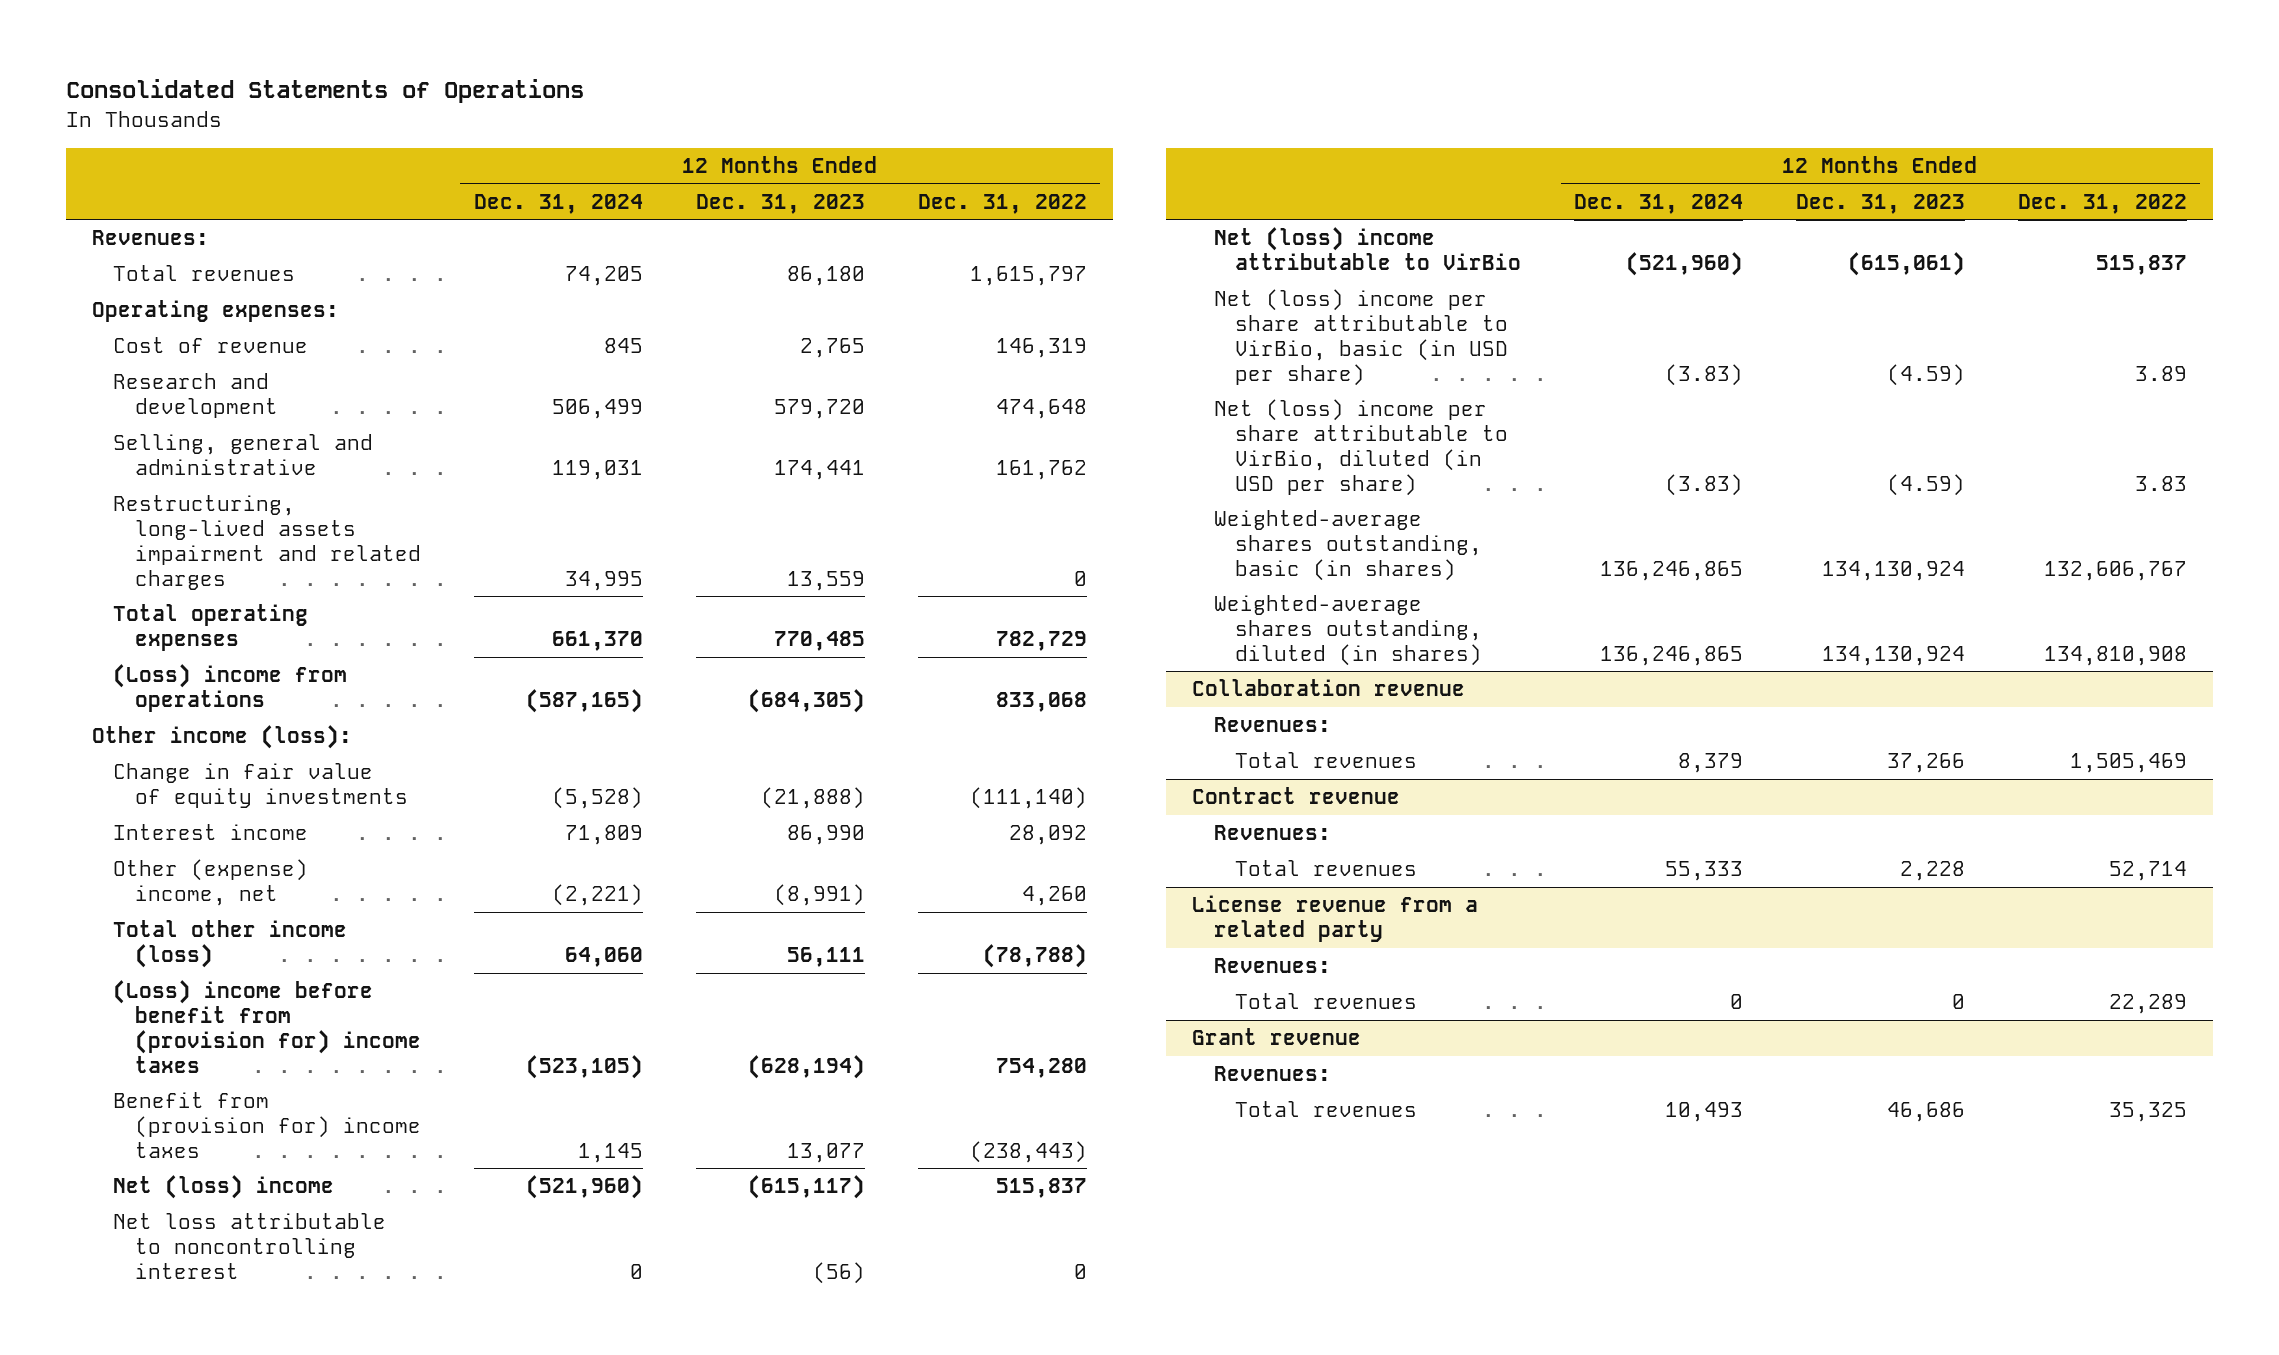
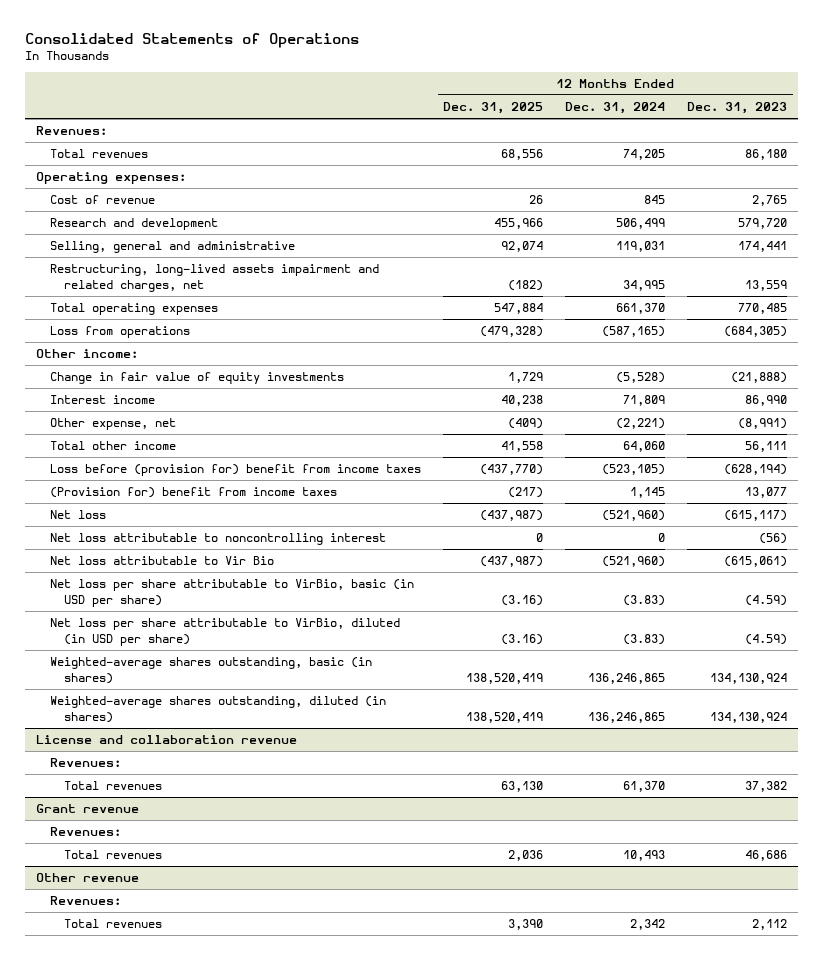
- | 12 Months Ended Dec. 31, 2024 | 12 Months Ended Dec. 31, 2023 | 12 Months Ended Dec. 31, 2022
+ | 12 Months Ended Dec. 31, 2025 | 12 Months Ended Dec. 31, 2024 | 12 Months Ended Dec. 31, 2023
- Restructuring, long-lived assets impairment and related charges | 34,995 | 13,559 | 0
+ Restructuring, long-lived assets impairment and related charges, net | (182) | 34,995 | 13,559
- (Loss) income from operations | (587,165) | (684,305) | 833,068
- Other income (loss):
+ Loss from operations | (479,328) | (587,165) | (684,305)
+ Other income:
- Other (expense) income, net | (2,221) | (8,991) | 4,260
- Total other income (loss) | 64,060 | 56,111 | (78,788)
- (Loss) income before benefit from (provision for) income taxes | (523,105) | (628,194) | 754,280
- Benefit from (provision for) income taxes | 1,145 | 13,077 | (238,443)
- Net (loss) income | (521,960) | (615,117) | 515,837
+ Other expense, net | (409) | (2,221) | (8,991)
+ Total other income | 41,558 | 64,060 | 56,111
+ Loss before (provision for) benefit from income taxes | (437,770) | (523,105) | (628,194)
+ (Provision for) benefit from income taxes | (217) | 1,145 | 13,077
+ Net loss | (437,987) | (521,960) | (615,117)
- Net (loss) income attributable to VirBio | (521,960) | (615,061) | 515,837
- Net (loss) income per share attributable to VirBio, basic (in USD per share) | (3.83) | (4.59) | 3.89
- Net (loss) income per share attributable to VirBio, diluted (in USD per share) | (3.83) | (4.59) | 3.83
+ Net loss attributable to Vir Bio | (437,987) | (521,960) | (615,061)
+ Net loss per share attributable to VirBio, basic (in USD per share) | (3.16) | (3.83) | (4.59)
+ Net loss per share attributable to VirBio, diluted (in USD per share) | (3.16) | (3.83) | (4.59)
- Collaboration revenue
- Revenues:
- Total revenues | 8,379 | 37,266 | 1,505,469
- Contract revenue
- Revenues:
- Total revenues | 55,333 | 2,228 | 52,714
- License revenue from a related party
+ License and collaboration revenue
- Total revenues | 0 | 0 | 22,289
+ Total revenues | 63,130 | 61,370 | 37,382
+ Other revenue
+ Revenues:
+ Total revenues | 3,390 | 2,342 | 2,112

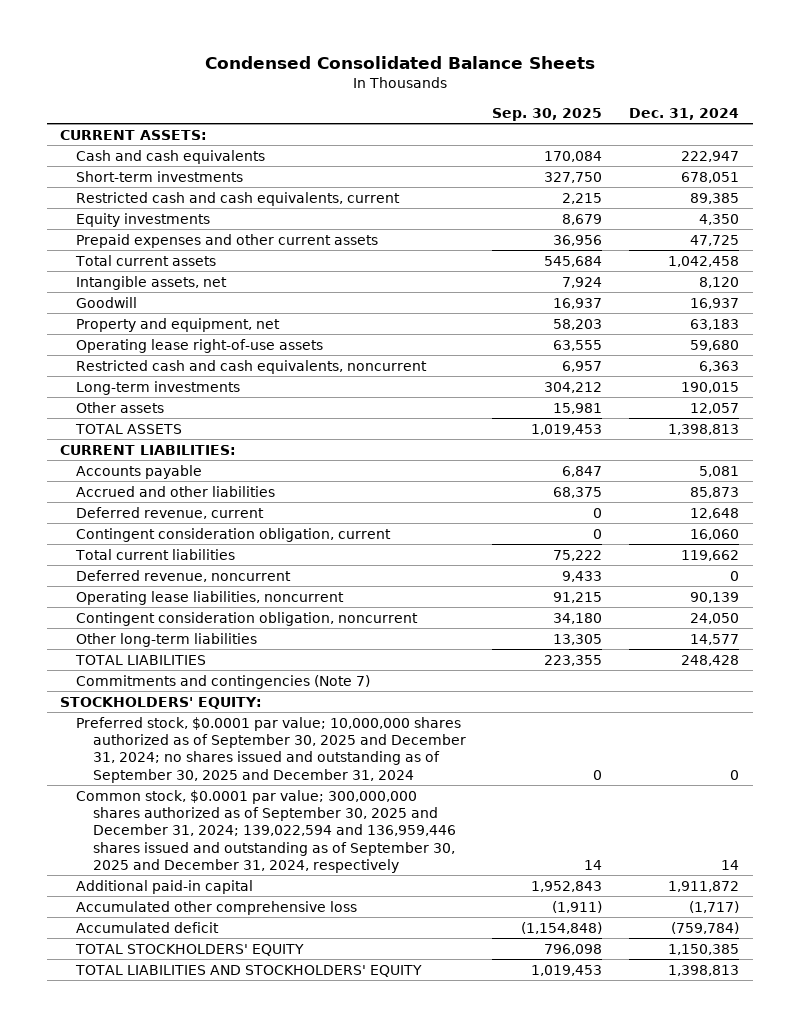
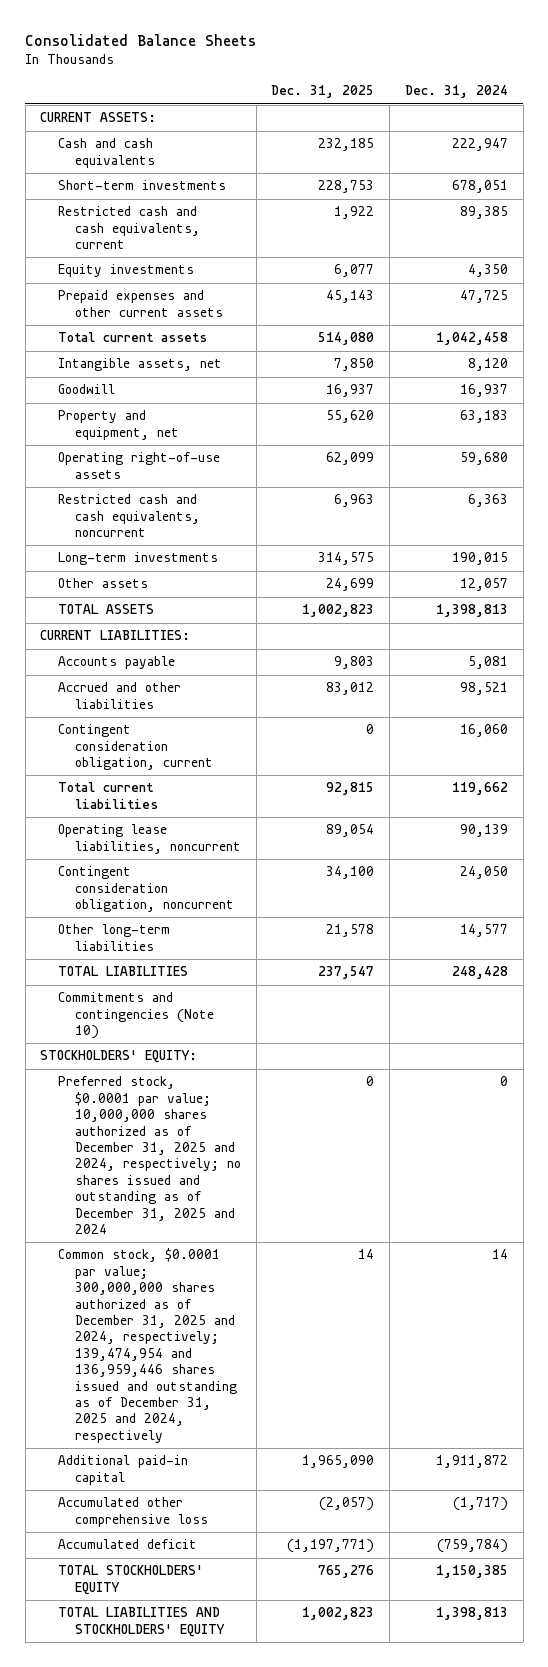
- Condensed Consolidated Balance Sheets
+ Consolidated Balance Sheets
- | Sep. 30, 2025 | Dec. 31, 2024
+ | Dec. 31, 2025 | Dec. 31, 2024
- Operating lease right-of-use assets | 63,555 | 59,680
+ Operating right-of-use assets | 62,099 | 59,680
- Accrued and other liabilities | 68,375 | 85,873
- Deferred revenue, current | 0 | 12,648
+ Accrued and other liabilities | 83,012 | 98,521
- Deferred revenue, noncurrent | 9,433 | 0
- Commitments and contingencies (Note 7)
+ Commitments and contingencies (Note 10)
- Preferred stock, $0.0001 par value; 10,000,000 shares authorized as of September 30, 2025 and December 31, 2024; no shares issued and outstanding as of September 30, 2025 and December 31, 2024 | 0 | 0
- Common stock, $0.0001 par value; 300,000,000 shares authorized as of September 30, 2025 and December 31, 2024; 139,022,594 and 136,959,446 shares issued and outstanding as of September 30, 2025 and December 31, 2024, respectively | 14 | 14
+ Preferred stock, $0.0001 par value; 10,000,000 shares authorized as of December 31, 2025 and 2024, respectively; no shares issued and outstanding as of December 31, 2025 and 2024 | 0 | 0
+ Common stock, $0.0001 par value; 300,000,000 shares authorized as of December 31, 2025 and 2024, respectively; 139,474,954 and 136,959,446 shares issued and outstanding as of December 31, 2025 and 2024, respectively | 14 | 14

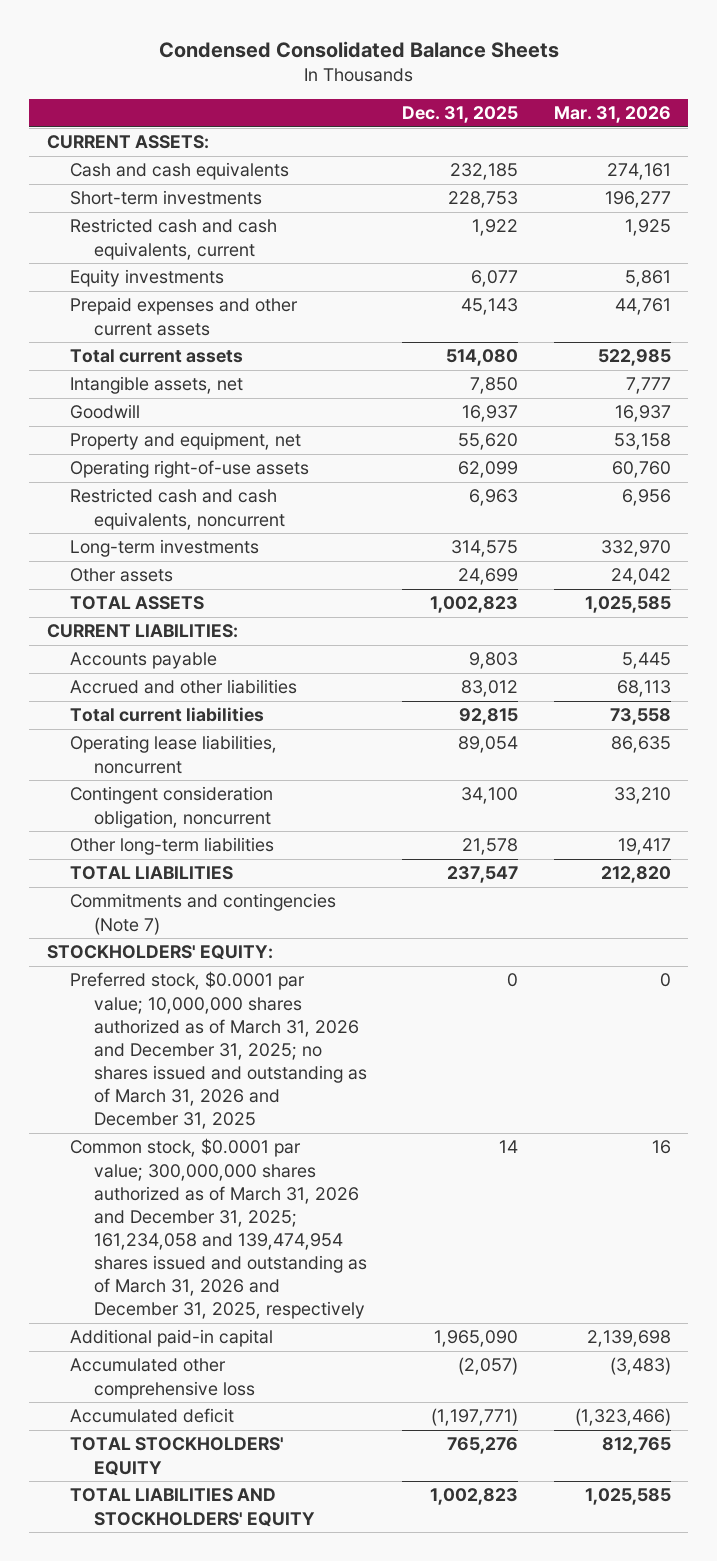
- Consolidated Balance Sheets
+ Condensed Consolidated Balance Sheets
- | Dec. 31, 2025 | Dec. 31, 2024
+ | Dec. 31, 2025 | Mar. 31, 2026
- Contingent consideration obligation, current | 0 | 16,060
- Commitments and contingencies (Note 10)
+ Commitments and contingencies (Note 7)
- Preferred stock, $0.0001 par value; 10,000,000 shares authorized as of December 31, 2025 and 2024, respectively; no shares issued and outstanding as of December 31, 2025 and 2024 | 0 | 0
- Common stock, $0.0001 par value; 300,000,000 shares authorized as of December 31, 2025 and 2024, respectively; 139,474,954 and 136,959,446 shares issued and outstanding as of December 31, 2025 and 2024, respectively | 14 | 14
+ Preferred stock, $0.0001 par value; 10,000,000 shares authorized as of March 31, 2026 and December 31, 2025; no shares issued and outstanding as of March 31, 2026 and December 31, 2025 | 0 | 0
+ Common stock, $0.0001 par value; 300,000,000 shares authorized as of March 31, 2026 and December 31, 2025; 161,234,058 and 139,474,954 shares issued and outstanding as of March 31, 2026 and December 31, 2025, respectively | 14 | 16

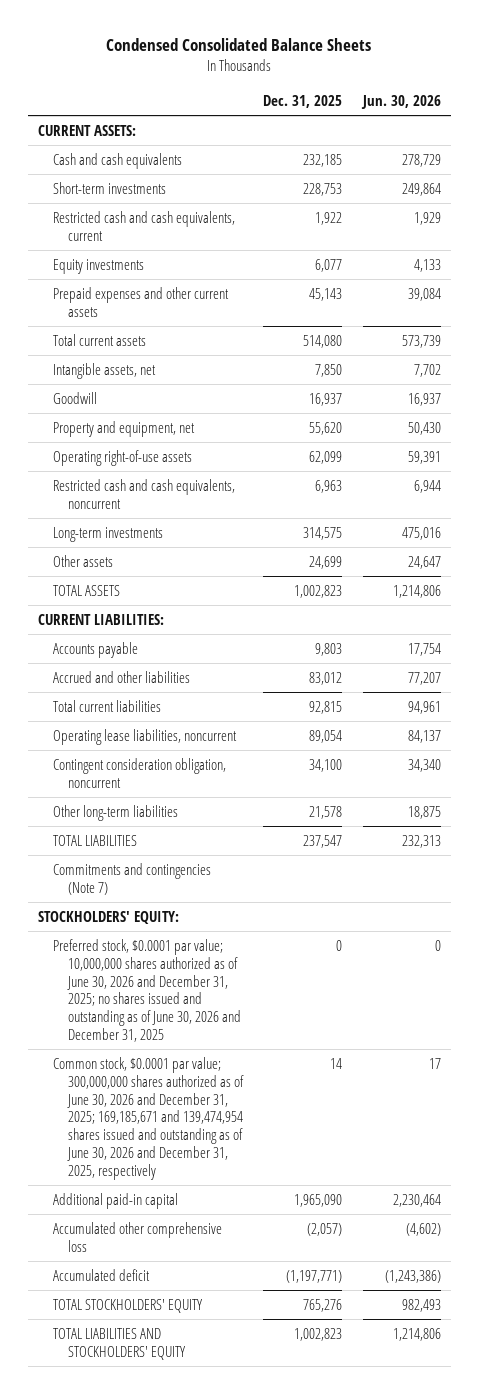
- | Dec. 31, 2025 | Mar. 31, 2026
+ | Dec. 31, 2025 | Jun. 30, 2026
- Preferred stock, $0.0001 par value; 10,000,000 shares authorized as of March 31, 2026 and December 31, 2025; no shares issued and outstanding as of March 31, 2026 and December 31, 2025 | 0 | 0
- Common stock, $0.0001 par value; 300,000,000 shares authorized as of March 31, 2026 and December 31, 2025; 161,234,058 and 139,474,954 shares issued and outstanding as of March 31, 2026 and December 31, 2025, respectively | 14 | 16
+ Preferred stock, $0.0001 par value; 10,000,000 shares authorized as of June 30, 2026 and December 31, 2025; no shares issued and outstanding as of June 30, 2026 and December 31, 2025 | 0 | 0
+ Common stock, $0.0001 par value; 300,000,000 shares authorized as of June 30, 2026 and December 31, 2025; 169,185,671 and 139,474,954 shares issued and outstanding as of June 30, 2026 and December 31, 2025, respectively | 14 | 17

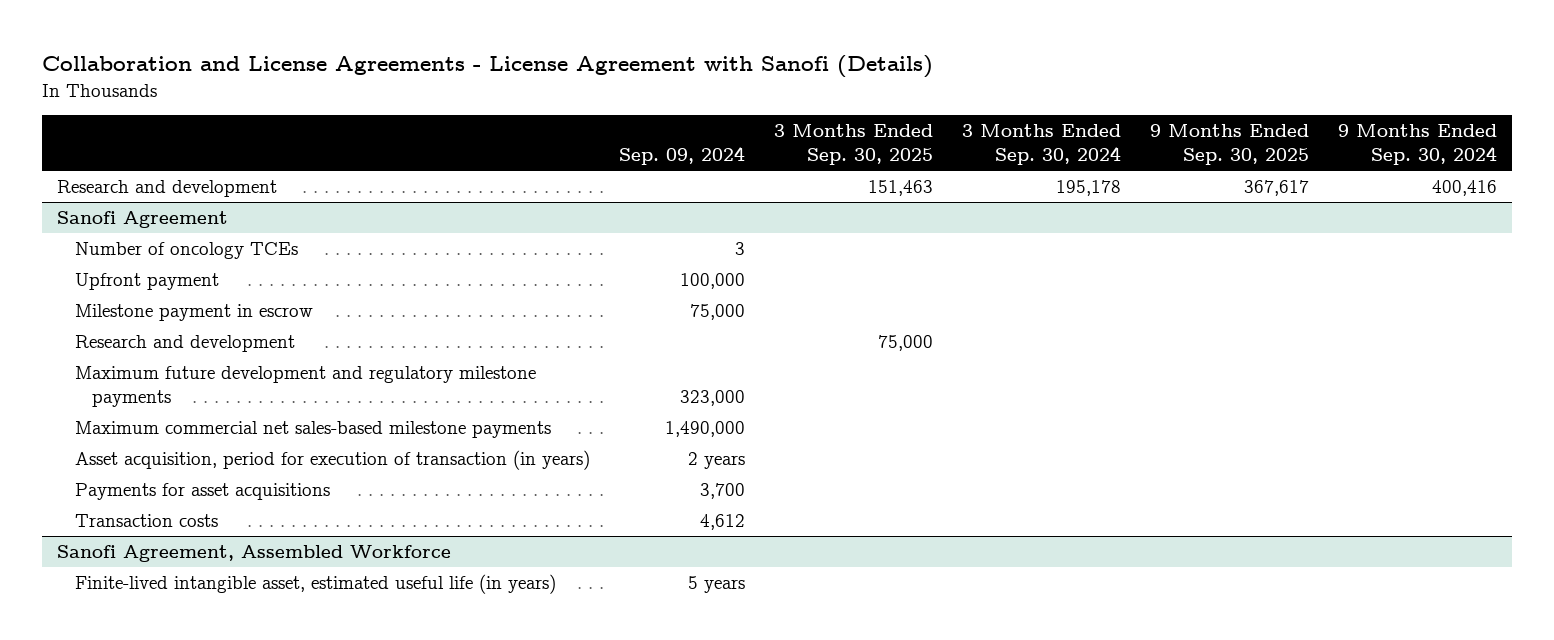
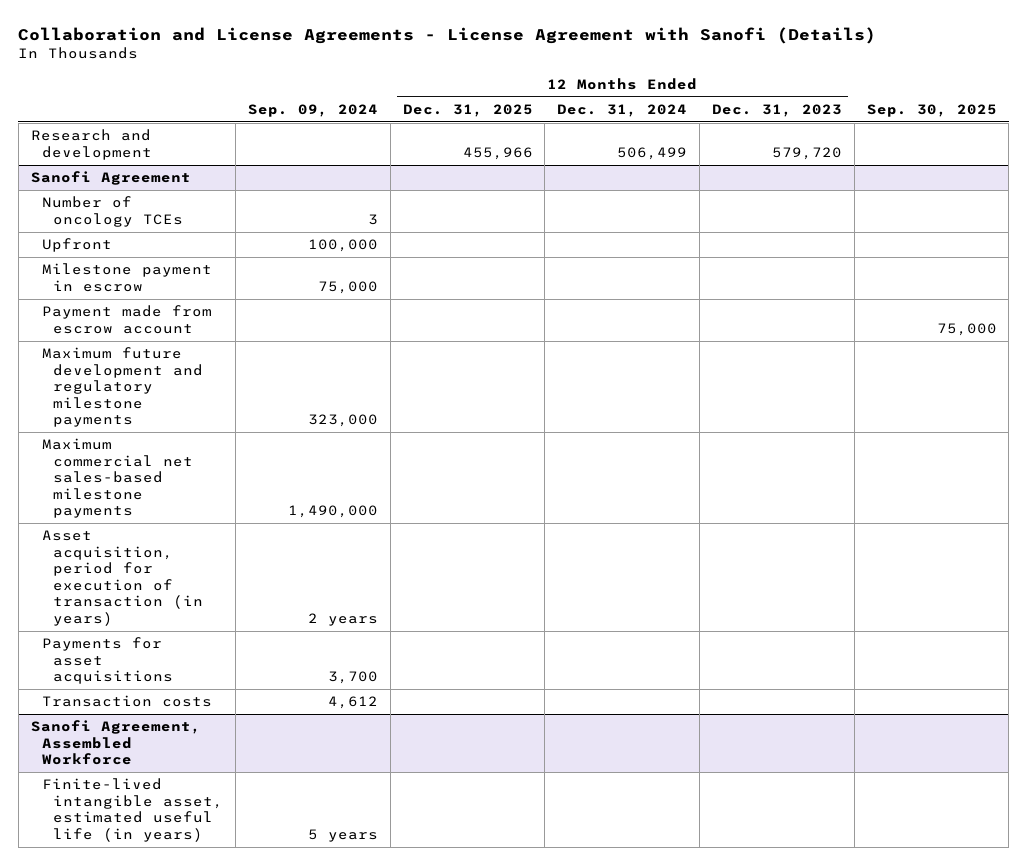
- | Sep. 09, 2024 | 3 Months Ended Sep. 30, 2025 | 3 Months Ended Sep. 30, 2024 | 9 Months Ended Sep. 30, 2025 | 9 Months Ended Sep. 30, 2024
+ | Sep. 09, 2024 | 12 Months Ended Dec. 31, 2025 | 12 Months Ended Dec. 31, 2024 | 12 Months Ended Dec. 31, 2023 | Sep. 30, 2025
@ Sanofi Agreement
- Upfront payment | 100,000 | | | |
+ Upfront | 100,000 | | | |
- Research and development | | 75,000 | | |
+ Payment made from escrow account | | | | | 75,000

